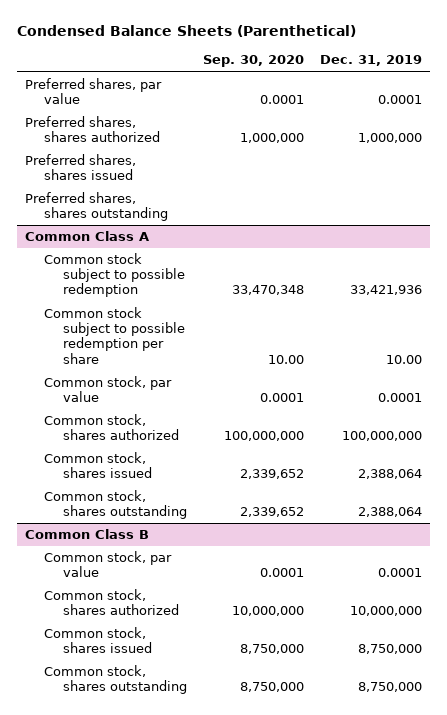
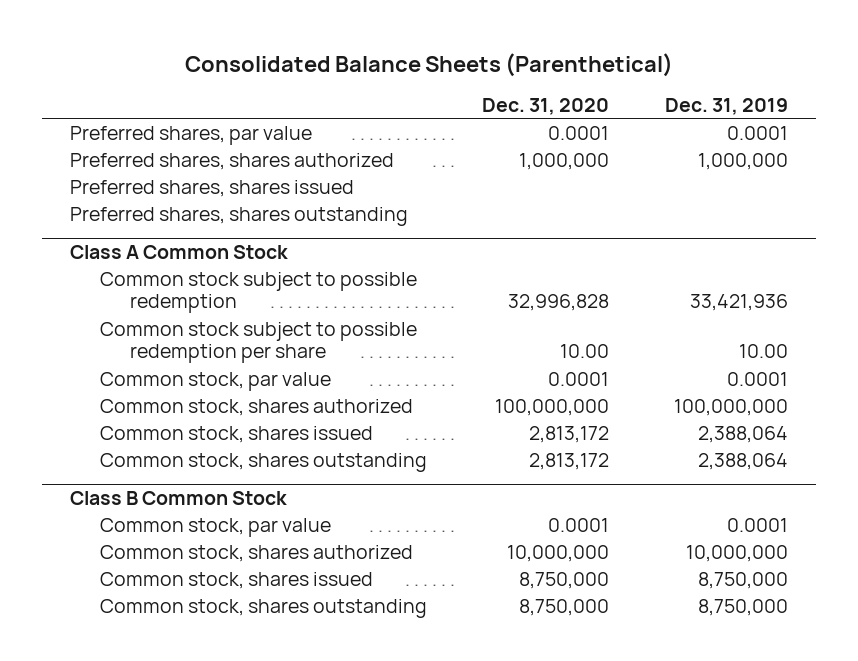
- Condensed Balance Sheets (Parenthetical)
+ Consolidated Balance Sheets (Parenthetical)
- | Sep. 30, 2020 | Dec. 31, 2019
+ | Dec. 31, 2020 | Dec. 31, 2019
- Common Class A
+ Class A Common Stock
- Common Class B
+ Class B Common Stock

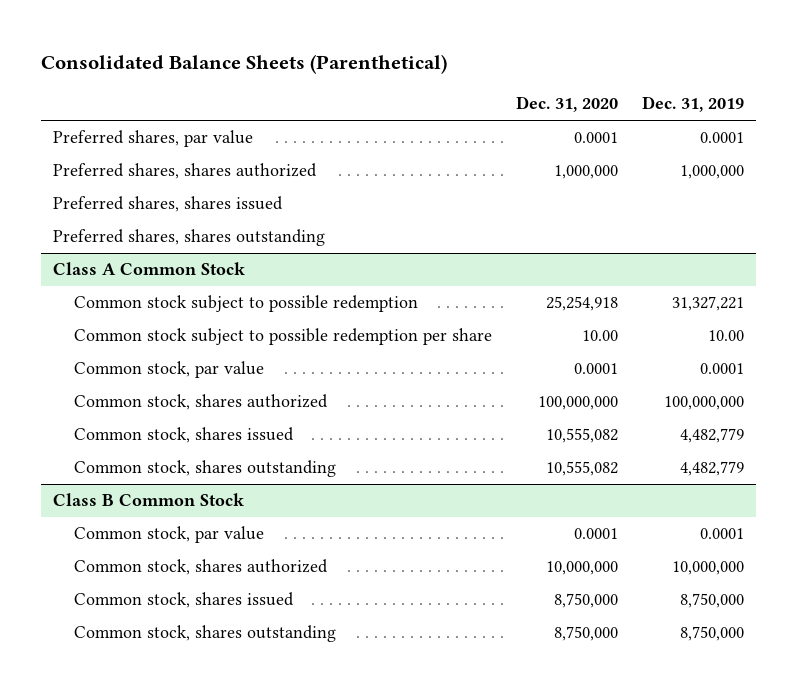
@ Class A Common Stock
- Common stock subject to possible redemption | 32,996,828 | 33,421,936
+ Common stock subject to possible redemption | 25,254,918 | 31,327,221
- Common stock, shares issued | 2,813,172 | 2,388,064
- Common stock, shares outstanding | 2,813,172 | 2,388,064
+ Common stock, shares issued | 10,555,082 | 4,482,779
+ Common stock, shares outstanding | 10,555,082 | 4,482,779

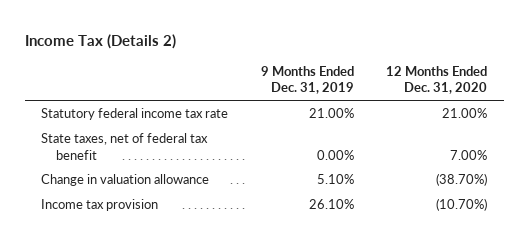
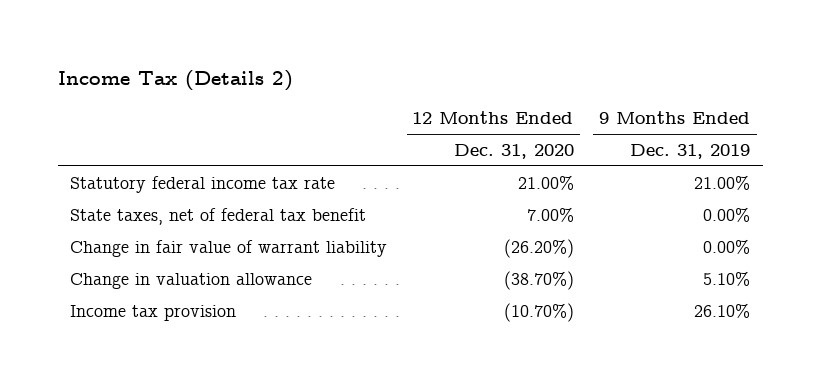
- | 9 Months Ended Dec. 31, 2019 | 12 Months Ended Dec. 31, 2020
+ | 12 Months Ended Dec. 31, 2020 | 9 Months Ended Dec. 31, 2019
+ Change in fair value of warrant liability | (26.20%) | 0.00%

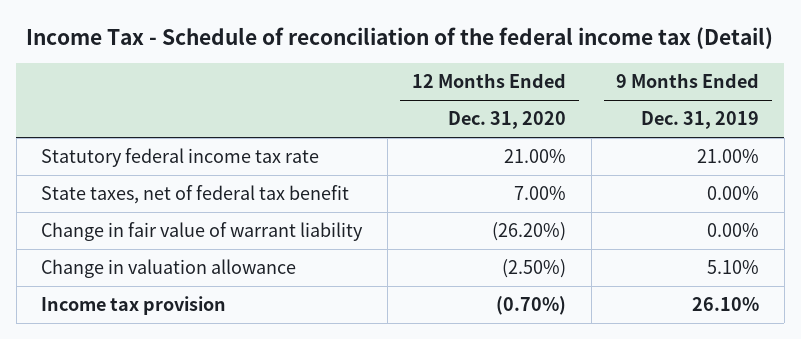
- Income Tax (Details 2)
+ Income Tax - Schedule of reconciliation of the federal income tax (Detail)
- Change in valuation allowance | (38.70%) | 5.10%
- Income tax provision | (10.70%) | 26.10%
+ Change in valuation allowance | (2.50%) | 5.10%
+ Income tax provision | (0.70%) | 26.10%

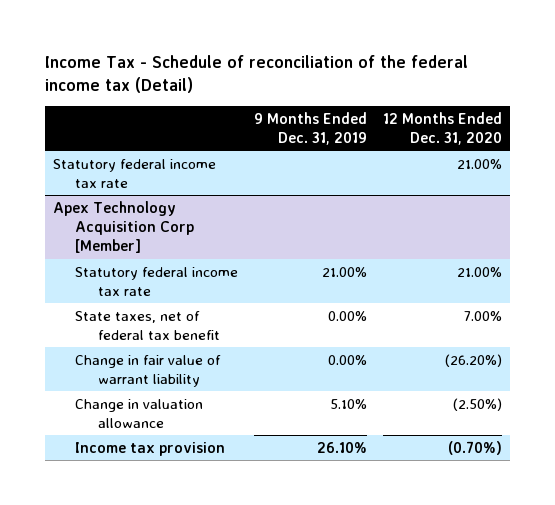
- | 12 Months Ended Dec. 31, 2020 | 9 Months Ended Dec. 31, 2019
+ | 9 Months Ended Dec. 31, 2019 | 12 Months Ended Dec. 31, 2020
+ Statutory federal income tax rate | | 21.00%
+ Apex Technology Acquisition Corp [Member]

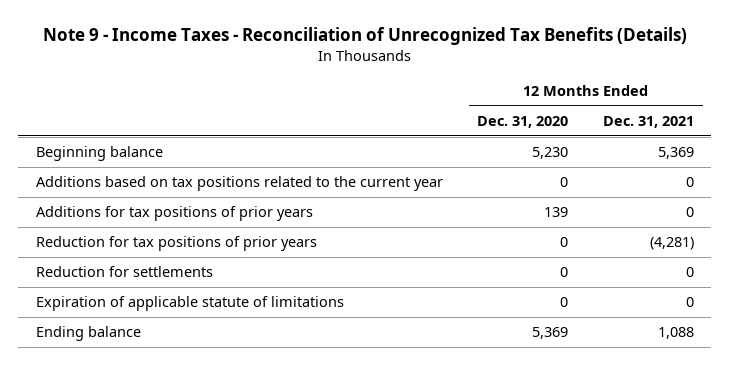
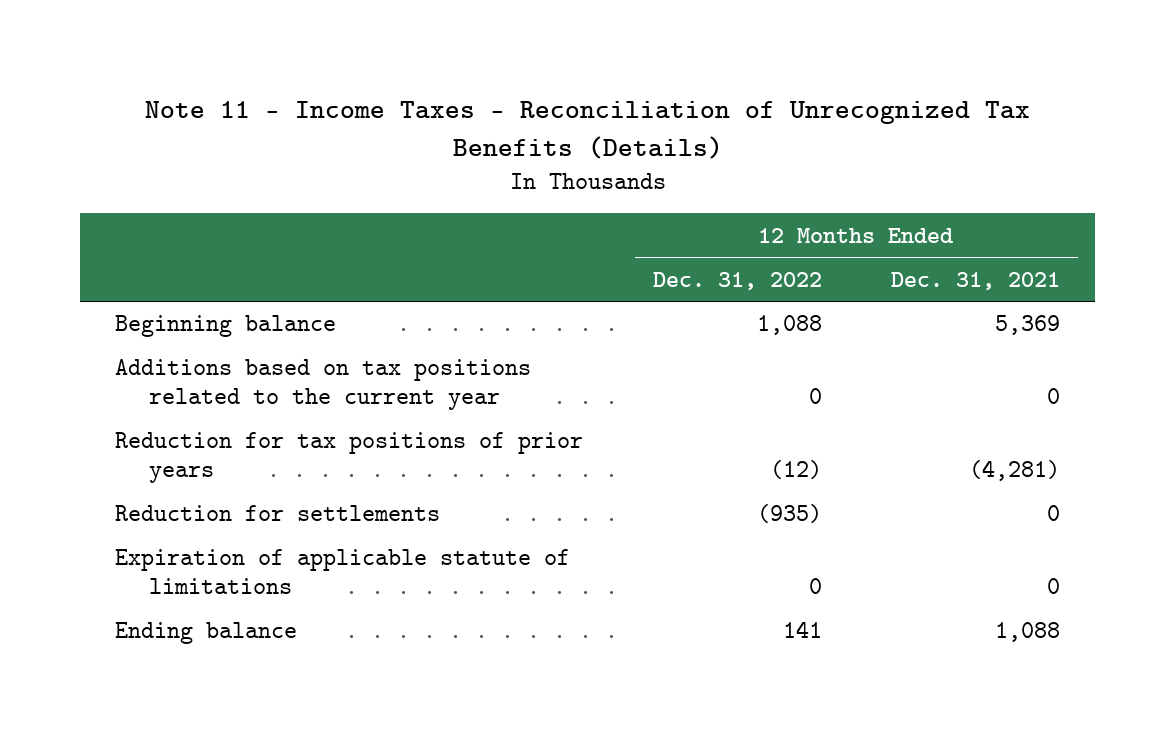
- Note 9 - Income Taxes - Reconciliation of Unrecognized Tax Benefits (Details)
+ Note 11 - Income Taxes - Reconciliation of Unrecognized Tax Benefits (Details)
- | 12 Months Ended Dec. 31, 2020 | 12 Months Ended Dec. 31, 2021
+ | 12 Months Ended Dec. 31, 2022 | 12 Months Ended Dec. 31, 2021
- Additions for tax positions of prior years | 139 | 0

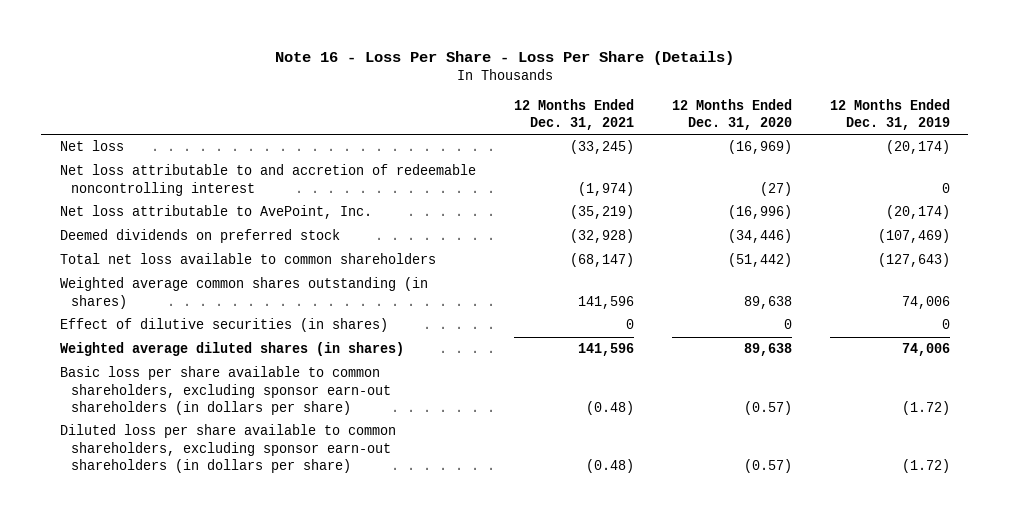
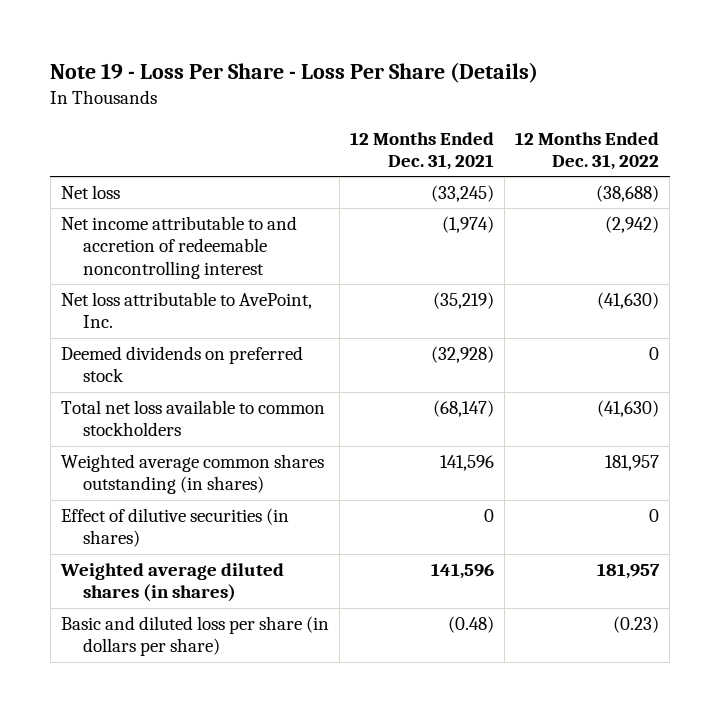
- Note 16 - Loss Per Share - Loss Per Share (Details)
+ Note 19 - Loss Per Share - Loss Per Share (Details)
- | 12 Months Ended Dec. 31, 2021 | 12 Months Ended Dec. 31, 2020 | 12 Months Ended Dec. 31, 2019
+ | 12 Months Ended Dec. 31, 2021 | 12 Months Ended Dec. 31, 2022
- Net loss attributable to and accretion of redeemable noncontrolling interest | (1,974) | (27) | 0
+ Net income attributable to and accretion of redeemable noncontrolling interest | (1,974) | (2,942)
- Total net loss available to common shareholders | (68,147) | (51,442) | (127,643)
+ Total net loss available to common stockholders | (68,147) | (41,630)
- Basic loss per share available to common shareholders, excluding sponsor earn-out shareholders (in dollars per share) | (0.48) | (0.57) | (1.72)
- Diluted loss per share available to common shareholders, excluding sponsor earn-out shareholders (in dollars per share) | (0.48) | (0.57) | (1.72)
+ Basic and diluted loss per share (in dollars per share) | (0.48) | (0.23)

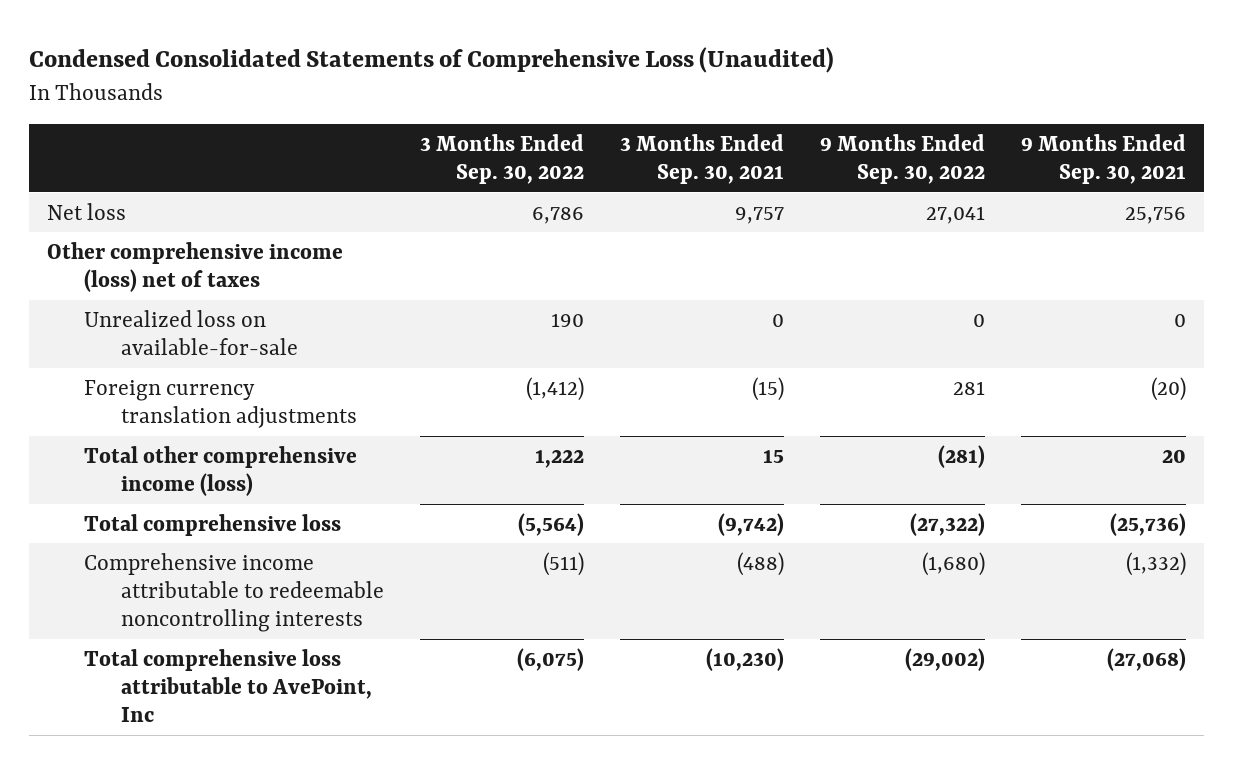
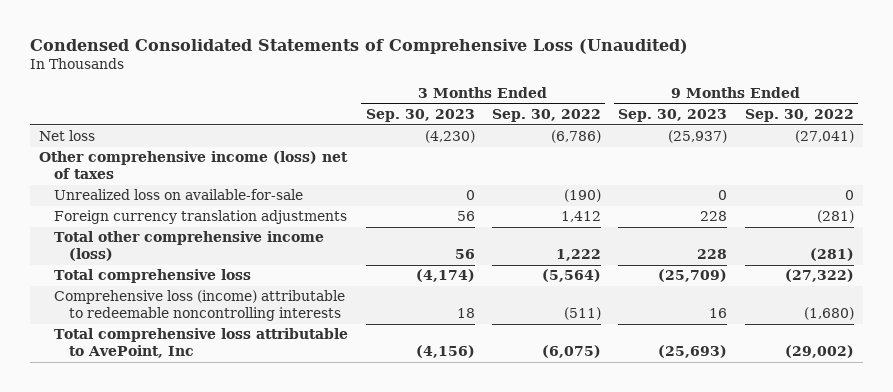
- | 3 Months Ended Sep. 30, 2022 | 3 Months Ended Sep. 30, 2021 | 9 Months Ended Sep. 30, 2022 | 9 Months Ended Sep. 30, 2021
+ | 3 Months Ended Sep. 30, 2023 | 3 Months Ended Sep. 30, 2022 | 9 Months Ended Sep. 30, 2023 | 9 Months Ended Sep. 30, 2022
- Net loss | 6,786 | 9,757 | 27,041 | 25,756
+ Net loss | (4,230) | (6,786) | (25,937) | (27,041)
- Unrealized loss on available-for-sale | 190 | 0 | 0 | 0
- Foreign currency translation adjustments | (1,412) | (15) | 281 | (20)
+ Unrealized loss on available-for-sale | 0 | (190) | 0 | 0
+ Foreign currency translation adjustments | 56 | 1,412 | 228 | (281)
- Comprehensive income attributable to redeemable noncontrolling interests | (511) | (488) | (1,680) | (1,332)
+ Comprehensive loss (income) attributable to redeemable noncontrolling interests | 18 | (511) | 16 | (1,680)

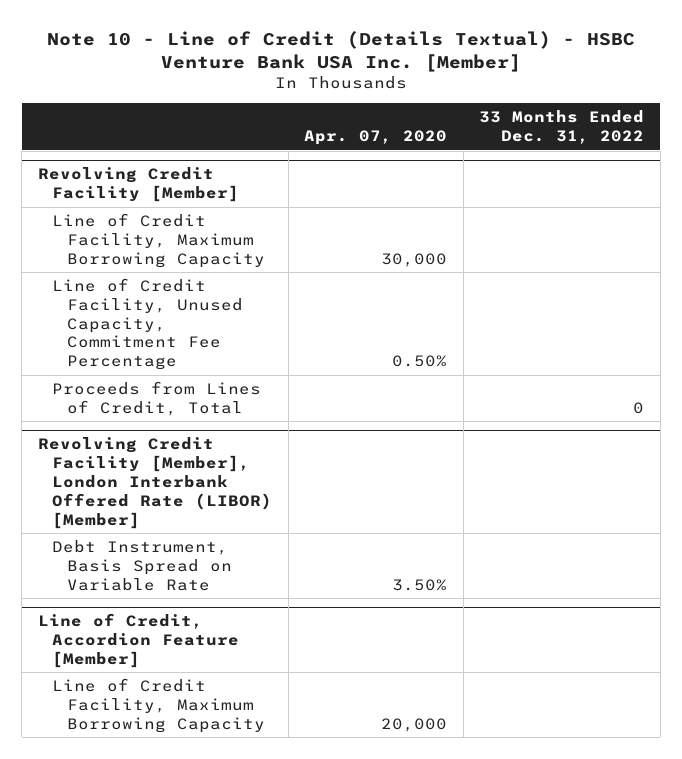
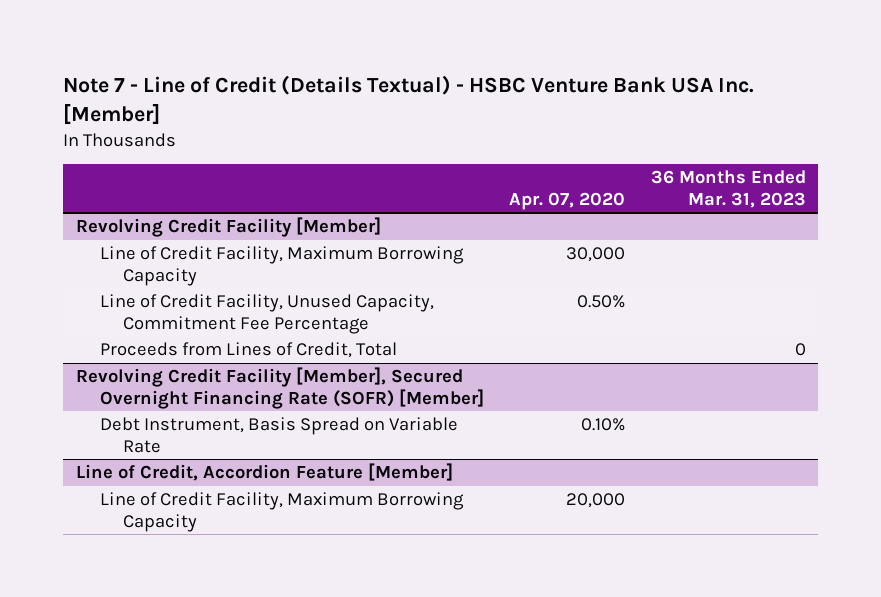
- Note 10 - Line of Credit (Details Textual) - HSBC Venture Bank USA Inc. [Member]
+ Note 7 - Line of Credit (Details Textual) - HSBC Venture Bank USA Inc. [Member]
- | Apr. 07, 2020 | 33 Months Ended Dec. 31, 2022
+ | Apr. 07, 2020 | 36 Months Ended Mar. 31, 2023
- Revolving Credit Facility [Member], London Interbank Offered Rate (LIBOR) [Member]
- Debt Instrument, Basis Spread on Variable Rate | 3.50% |
+ Revolving Credit Facility [Member], Secured Overnight Financing Rate (SOFR) [Member]
+ Debt Instrument, Basis Spread on Variable Rate | 0.10% |

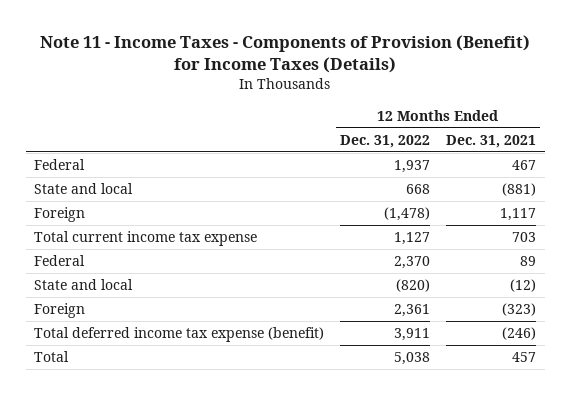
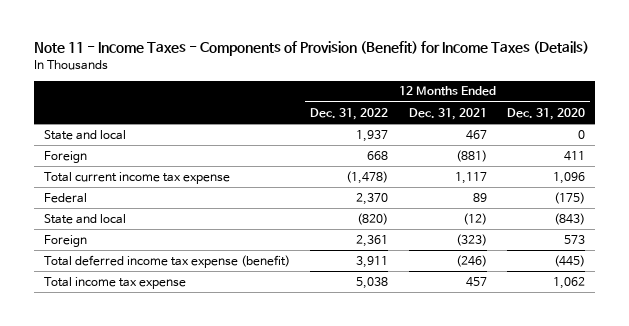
- | 12 Months Ended Dec. 31, 2022 | 12 Months Ended Dec. 31, 2021
+ | 12 Months Ended Dec. 31, 2022 | 12 Months Ended Dec. 31, 2021 | 12 Months Ended Dec. 31, 2020
- Federal | 1,937 | 467
- State and local | 668 | (881)
- Foreign | (1,478) | 1,117
- Total current income tax expense | 1,127 | 703
+ State and local | 1,937 | 467 | 0
+ Foreign | 668 | (881) | 411
+ Total current income tax expense | (1,478) | 1,117 | 1,096
- Total | 5,038 | 457
+ Total income tax expense | 5,038 | 457 | 1,062

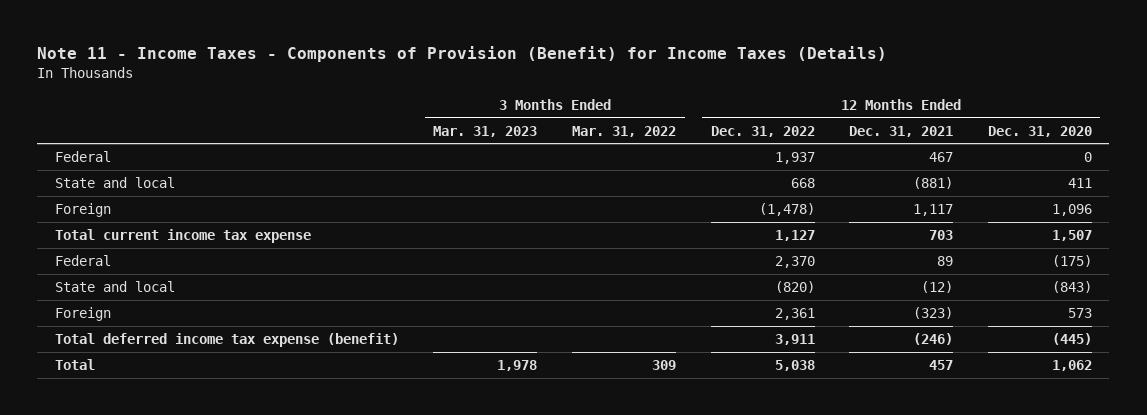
- | 12 Months Ended Dec. 31, 2022 | 12 Months Ended Dec. 31, 2021 | 12 Months Ended Dec. 31, 2020
+ | 3 Months Ended Mar. 31, 2023 | 3 Months Ended Mar. 31, 2022 | 12 Months Ended Dec. 31, 2022 | 12 Months Ended Dec. 31, 2021 | 12 Months Ended Dec. 31, 2020
- State and local | 1,937 | 467 | 0
- Foreign | 668 | (881) | 411
- Total current income tax expense | (1,478) | 1,117 | 1,096
+ Federal | | | 1,937 | 467 | 0
+ State and local | | | 668 | (881) | 411
+ Foreign | | | (1,478) | 1,117 | 1,096
+ Total current income tax expense | | | 1,127 | 703 | 1,507
- Total income tax expense | 5,038 | 457 | 1,062
+ Total | 1,978 | 309 | 5,038 | 457 | 1,062

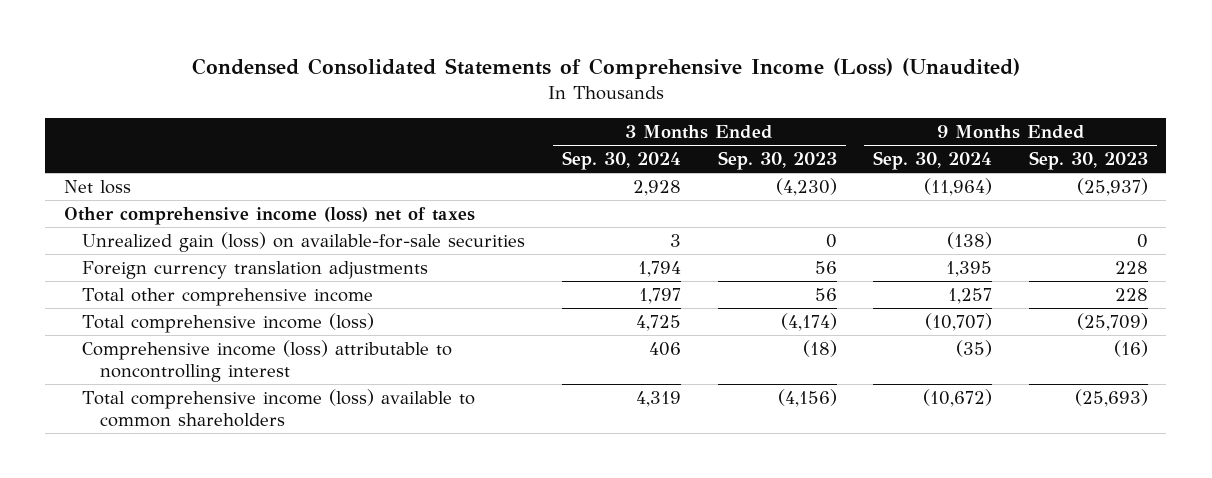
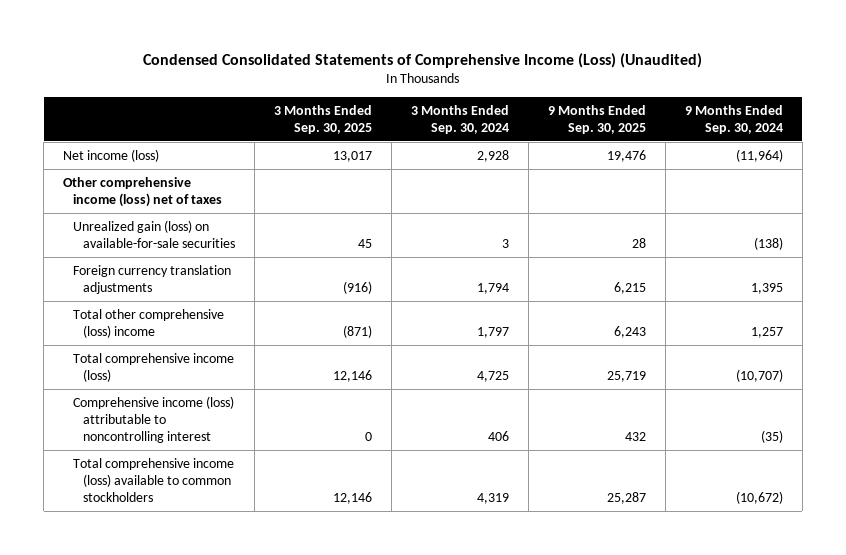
- | 3 Months Ended Sep. 30, 2024 | 3 Months Ended Sep. 30, 2023 | 9 Months Ended Sep. 30, 2024 | 9 Months Ended Sep. 30, 2023
+ | 3 Months Ended Sep. 30, 2025 | 3 Months Ended Sep. 30, 2024 | 9 Months Ended Sep. 30, 2025 | 9 Months Ended Sep. 30, 2024
- Net loss | 2,928 | (4,230) | (11,964) | (25,937)
+ Net income (loss) | 13,017 | 2,928 | 19,476 | (11,964)
- Total other comprehensive income | 1,797 | 56 | 1,257 | 228
+ Total other comprehensive (loss) income | (871) | 1,797 | 6,243 | 1,257
- Total comprehensive income (loss) available to common shareholders | 4,319 | (4,156) | (10,672) | (25,693)
+ Total comprehensive income (loss) available to common stockholders | 12,146 | 4,319 | 25,287 | (10,672)

